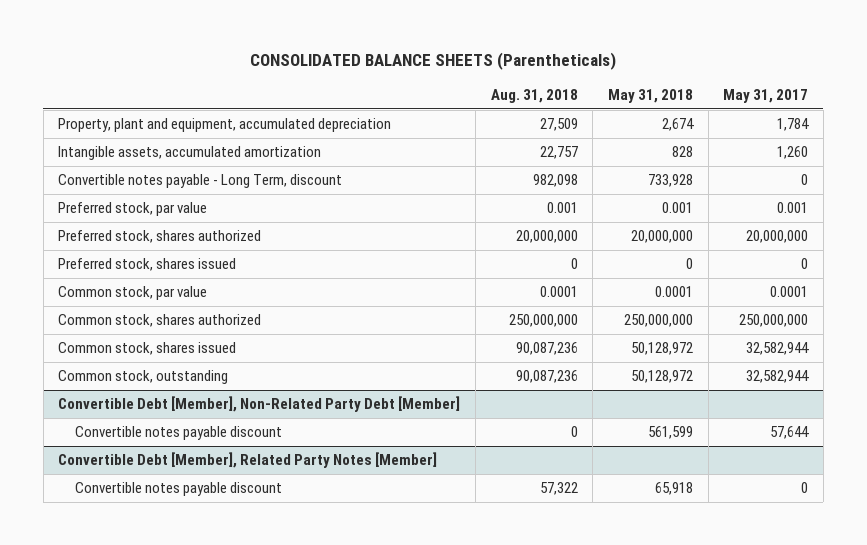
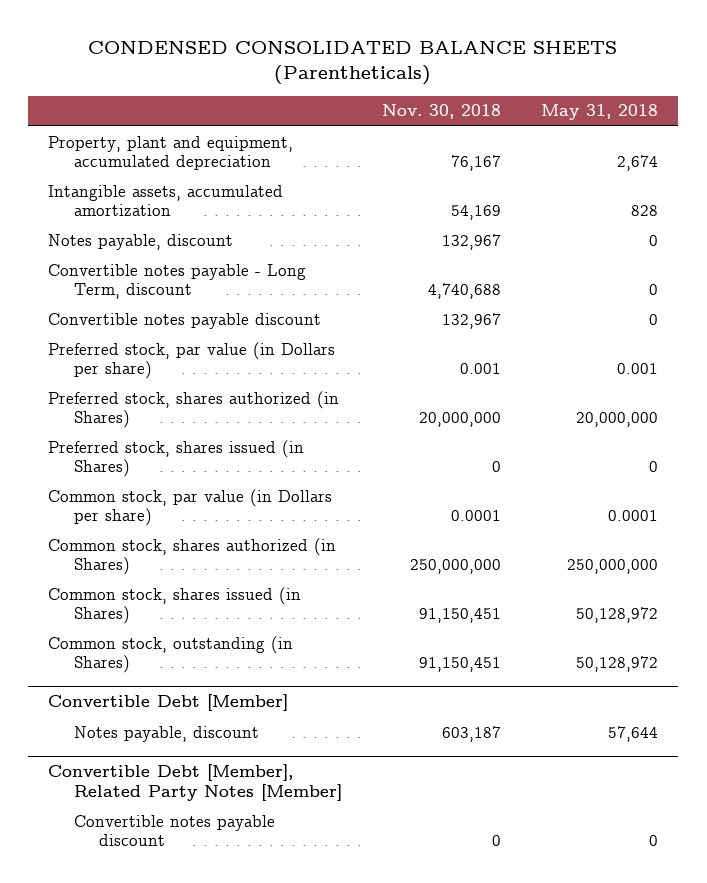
- CONSOLIDATED BALANCE SHEETS (Parentheticals)
+ CONDENSED CONSOLIDATED BALANCE SHEETS (Parentheticals)
- | Aug. 31, 2018 | May 31, 2018 | May 31, 2017
+ | Nov. 30, 2018 | May 31, 2018
- Convertible notes payable - Long Term, discount | 982,098 | 733,928 | 0
- Preferred stock, par value | 0.001 | 0.001 | 0.001
- Preferred stock, shares authorized | 20,000,000 | 20,000,000 | 20,000,000
- Preferred stock, shares issued | 0 | 0 | 0
- Common stock, par value | 0.0001 | 0.0001 | 0.0001
- Common stock, shares authorized | 250,000,000 | 250,000,000 | 250,000,000
- Common stock, shares issued | 90,087,236 | 50,128,972 | 32,582,944
- Common stock, outstanding | 90,087,236 | 50,128,972 | 32,582,944
- Convertible Debt [Member], Non-Related Party Debt [Member]
- Convertible notes payable discount | 0 | 561,599 | 57,644
+ Notes payable, discount | 132,967 | 0
+ Convertible notes payable - Long Term, discount | 4,740,688 | 0
+ Convertible notes payable discount | 132,967 | 0
+ Preferred stock, par value (in Dollars per share) | 0.001 | 0.001
+ Preferred stock, shares authorized (in Shares) | 20,000,000 | 20,000,000
+ Preferred stock, shares issued (in Shares) | 0 | 0
+ Common stock, par value (in Dollars per share) | 0.0001 | 0.0001
+ Common stock, shares authorized (in Shares) | 250,000,000 | 250,000,000
+ Common stock, shares issued (in Shares) | 91,150,451 | 50,128,972
+ Common stock, outstanding (in Shares) | 91,150,451 | 50,128,972
+ Convertible Debt [Member]
+ Notes payable, discount | 603,187 | 57,644
@ Convertible Debt [Member], Related Party Notes [Member]
- Convertible notes payable discount | 57,322 | 65,918 | 0
+ Convertible notes payable discount | 0 | 0

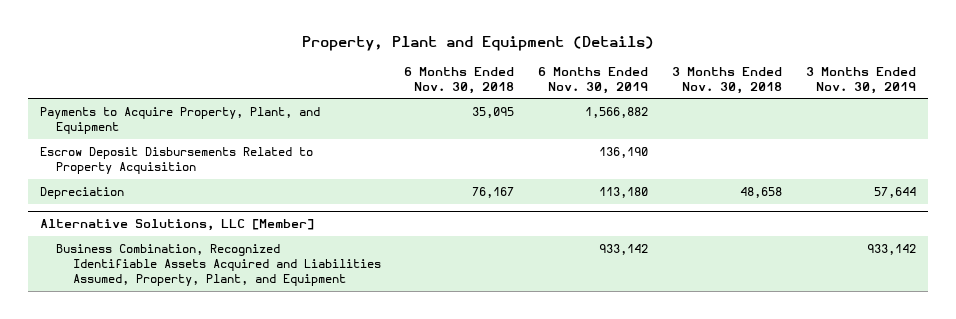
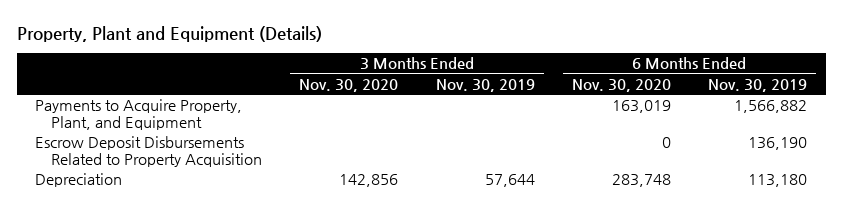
- | 6 Months Ended Nov. 30, 2018 | 6 Months Ended Nov. 30, 2019 | 3 Months Ended Nov. 30, 2018 | 3 Months Ended Nov. 30, 2019
+ | 3 Months Ended Nov. 30, 2020 | 3 Months Ended Nov. 30, 2019 | 6 Months Ended Nov. 30, 2020 | 6 Months Ended Nov. 30, 2019
- Alternative Solutions, LLC [Member]
- Business Combination, Recognized Identifiable Assets Acquired and Liabilities Assumed, Property, Plant, and Equipment | | 933,142 | | 933,142

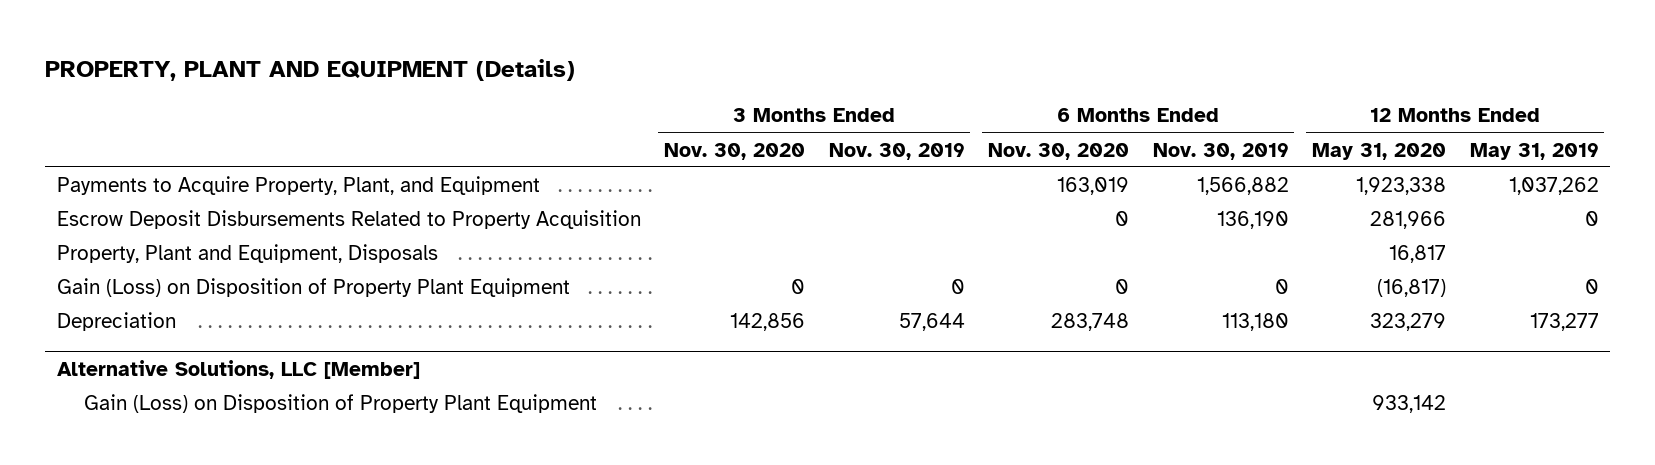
- Property, Plant and Equipment (Details)
+ PROPERTY, PLANT AND EQUIPMENT (Details)
- | 3 Months Ended Nov. 30, 2020 | 3 Months Ended Nov. 30, 2019 | 6 Months Ended Nov. 30, 2020 | 6 Months Ended Nov. 30, 2019
+ | 3 Months Ended Nov. 30, 2020 | 3 Months Ended Nov. 30, 2019 | 6 Months Ended Nov. 30, 2020 | 6 Months Ended Nov. 30, 2019 | 12 Months Ended May 31, 2020 | 12 Months Ended May 31, 2019
+ Property, Plant and Equipment, Disposals | | | | | 16,817 |
+ Gain (Loss) on Disposition of Property Plant Equipment | 0 | 0 | 0 | 0 | (16,817) | 0
+ Alternative Solutions, LLC [Member]
+ Gain (Loss) on Disposition of Property Plant Equipment | | | | | 933,142 |

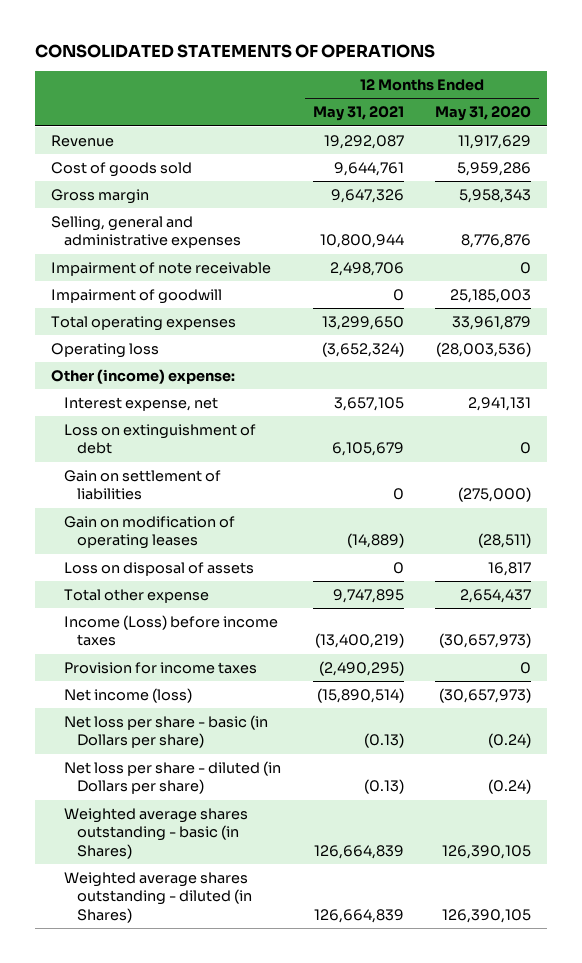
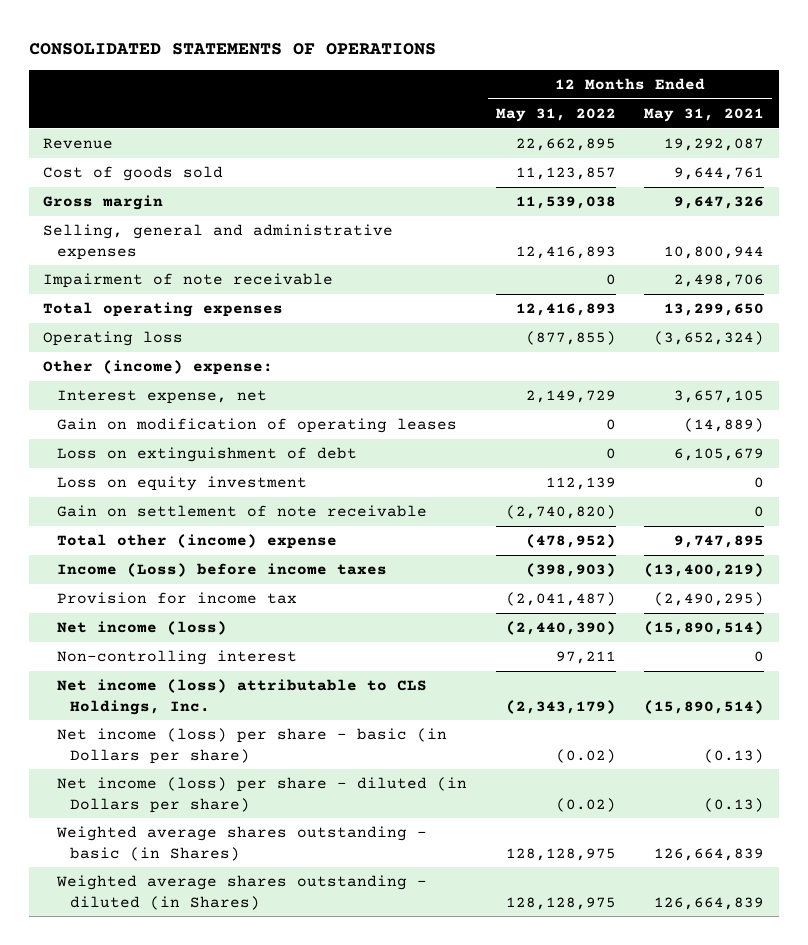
- | 12 Months Ended May 31, 2021 | 12 Months Ended May 31, 2020
+ | 12 Months Ended May 31, 2022 | 12 Months Ended May 31, 2021
- Impairment of goodwill | 0 | 25,185,003
- Gain on settlement of liabilities | 0 | (275,000)
- Loss on disposal of assets | 0 | 16,817
- Total other expense | 9,747,895 | 2,654,437
moved down: Loss on extinguishment of debt | 0 | 6,105,679
+ Loss on equity investment | 112,139 | 0
+ Gain on settlement of note receivable | (2,740,820) | 0
+ Total other (income) expense | (478,952) | 9,747,895
- Provision for income taxes | (2,490,295) | 0
+ Provision for income tax | (2,041,487) | (2,490,295)
- Net loss per share - basic (in Dollars per share) | (0.13) | (0.24)
- Net loss per share - diluted (in Dollars per share) | (0.13) | (0.24)
+ Non-controlling interest | 97,211 | 0
+ Net income (loss) attributable to CLS Holdings, Inc. | (2,343,179) | (15,890,514)
+ Net income (loss) per share - basic (in Dollars per share) | (0.02) | (0.13)
+ Net income (loss) per share - diluted (in Dollars per share) | (0.02) | (0.13)

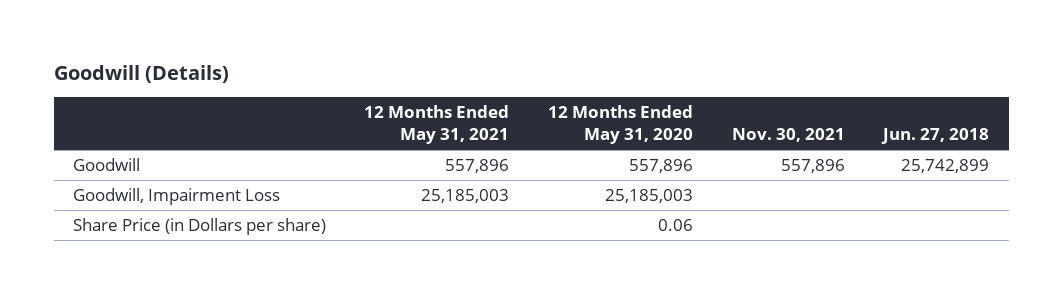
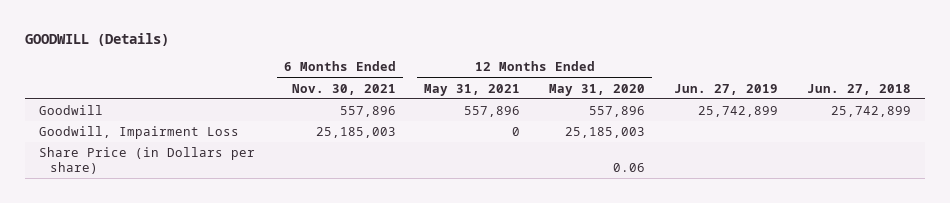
- Goodwill (Details)
+ GOODWILL (Details)
- | 12 Months Ended May 31, 2021 | 12 Months Ended May 31, 2020 | Nov. 30, 2021 | Jun. 27, 2018
+ | 6 Months Ended Nov. 30, 2021 | 12 Months Ended May 31, 2021 | 12 Months Ended May 31, 2020 | Jun. 27, 2019 | Jun. 27, 2018
- Goodwill, Impairment Loss | 25,185,003 | 25,185,003 | |
+ Goodwill, Impairment Loss | 25,185,003 | 0 | 25,185,003 | |

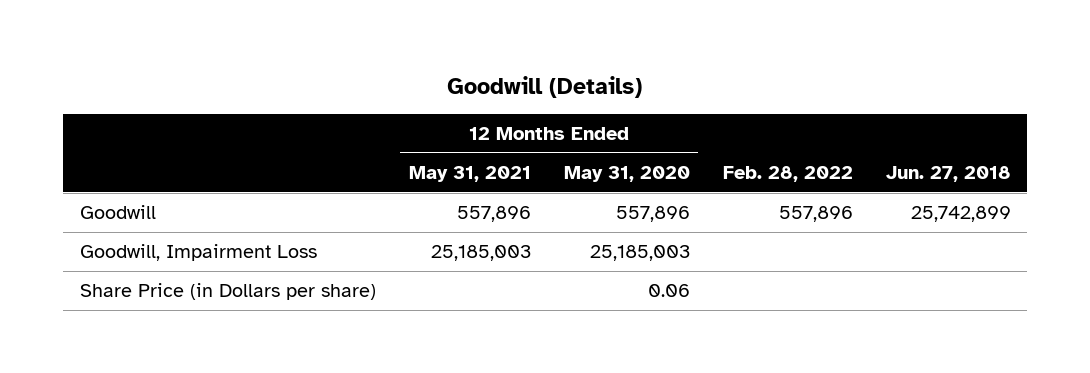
- GOODWILL (Details)
+ Goodwill (Details)
- | 6 Months Ended Nov. 30, 2021 | 12 Months Ended May 31, 2021 | 12 Months Ended May 31, 2020 | Jun. 27, 2019 | Jun. 27, 2018
+ | 12 Months Ended May 31, 2021 | 12 Months Ended May 31, 2020 | Feb. 28, 2022 | Jun. 27, 2018
- Goodwill, Impairment Loss | 25,185,003 | 0 | 25,185,003 | |
+ Goodwill, Impairment Loss | 25,185,003 | 25,185,003 | |

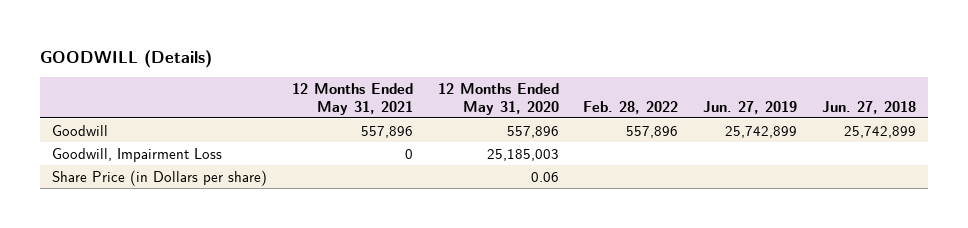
- Goodwill (Details)
+ GOODWILL (Details)
- | 12 Months Ended May 31, 2021 | 12 Months Ended May 31, 2020 | Feb. 28, 2022 | Jun. 27, 2018
+ | 12 Months Ended May 31, 2021 | 12 Months Ended May 31, 2020 | Feb. 28, 2022 | Jun. 27, 2019 | Jun. 27, 2018
- Goodwill, Impairment Loss | 25,185,003 | 25,185,003 | |
+ Goodwill, Impairment Loss | 0 | 25,185,003 | | |

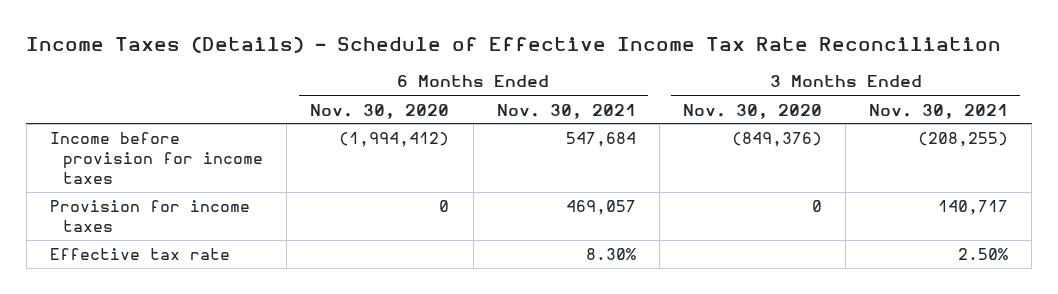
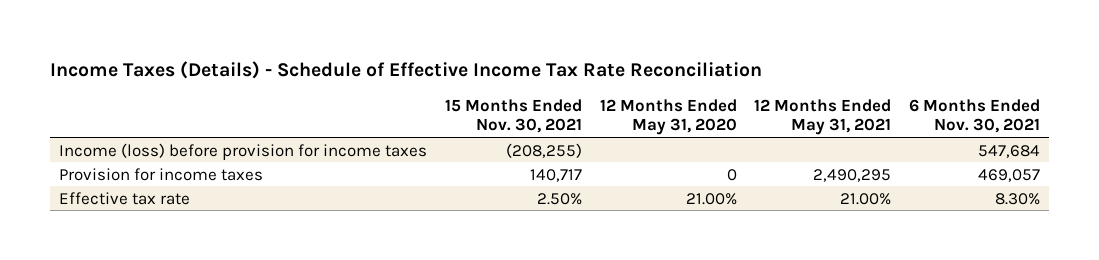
- | 6 Months Ended Nov. 30, 2020 | 6 Months Ended Nov. 30, 2021 | 3 Months Ended Nov. 30, 2020 | 3 Months Ended Nov. 30, 2021
+ | 15 Months Ended Nov. 30, 2021 | 12 Months Ended May 31, 2020 | 12 Months Ended May 31, 2021 | 6 Months Ended Nov. 30, 2021
- Income before provision for income taxes | (1,994,412) | 547,684 | (849,376) | (208,255)
+ Income (loss) before provision for income taxes | (208,255) | | | 547,684

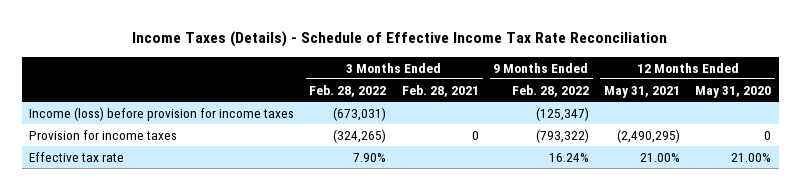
- | 15 Months Ended Nov. 30, 2021 | 12 Months Ended May 31, 2020 | 12 Months Ended May 31, 2021 | 6 Months Ended Nov. 30, 2021
+ | 3 Months Ended Feb. 28, 2022 | 3 Months Ended Feb. 28, 2021 | 9 Months Ended Feb. 28, 2022 | 12 Months Ended May 31, 2021 | 12 Months Ended May 31, 2020
- Provision for income taxes | 140,717 | 0 | 2,490,295 | 469,057
+ Provision for income taxes | (324,265) | 0 | (793,322) | (2,490,295) | 0

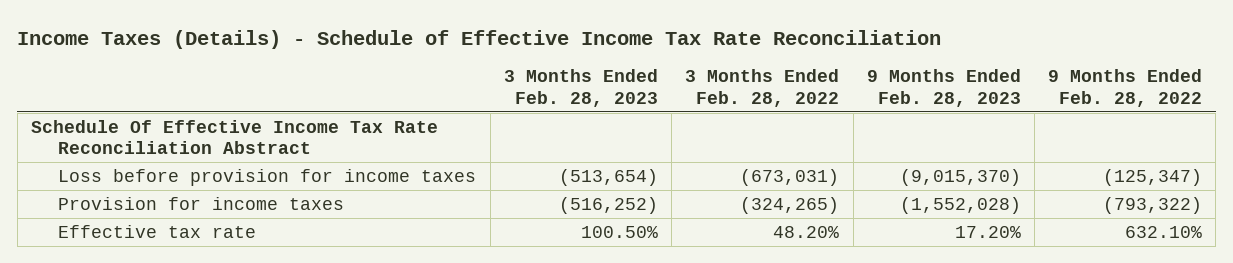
- | 3 Months Ended Feb. 28, 2022 | 3 Months Ended Feb. 28, 2021 | 9 Months Ended Feb. 28, 2022 | 12 Months Ended May 31, 2021 | 12 Months Ended May 31, 2020
+ | 3 Months Ended Feb. 28, 2023 | 3 Months Ended Feb. 28, 2022 | 9 Months Ended Feb. 28, 2023 | 9 Months Ended Feb. 28, 2022
- Income (loss) before provision for income taxes | (673,031) | | (125,347) | |
+ Schedule Of Effective Income Tax Rate Reconciliation Abstract
+ Loss before provision for income taxes | (513,654) | (673,031) | (9,015,370) | (125,347)
- Effective tax rate | 7.90% | | 16.24% | 21.00% | 21.00%
+ Effective tax rate | 100.50% | 48.20% | 17.20% | 632.10%

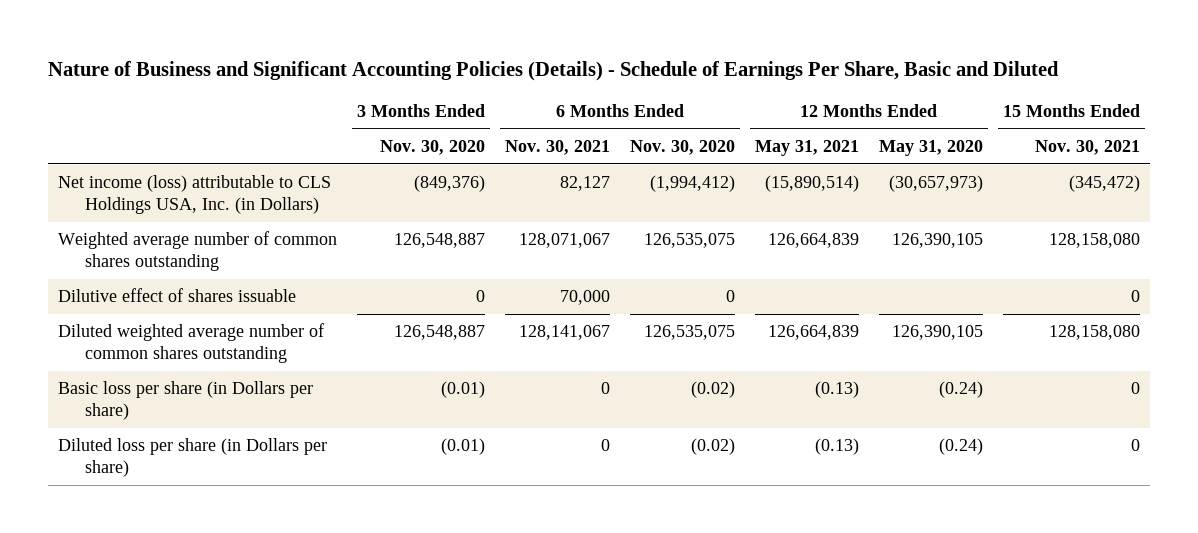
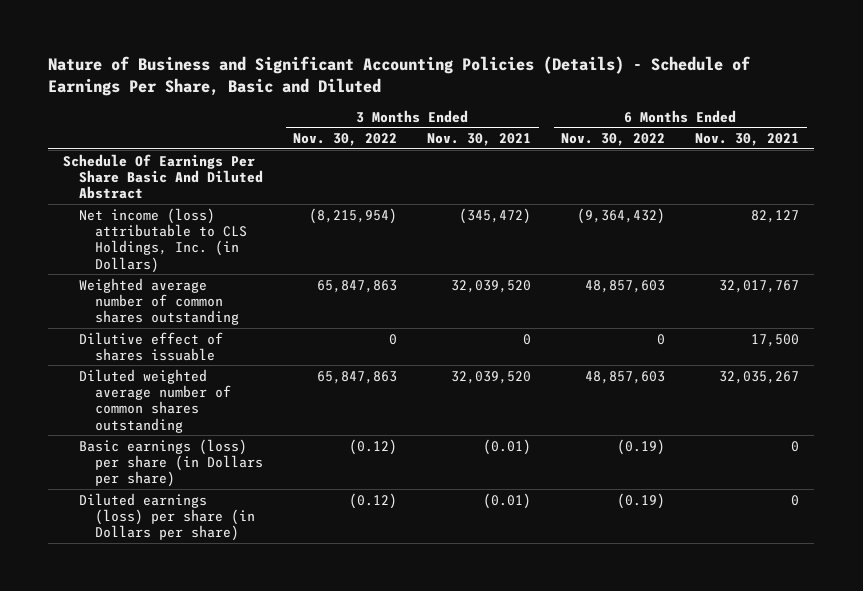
- | 3 Months Ended Nov. 30, 2020 | 6 Months Ended Nov. 30, 2021 | 6 Months Ended Nov. 30, 2020 | 12 Months Ended May 31, 2021 | 12 Months Ended May 31, 2020 | 15 Months Ended Nov. 30, 2021
+ | 3 Months Ended Nov. 30, 2022 | 3 Months Ended Nov. 30, 2021 | 6 Months Ended Nov. 30, 2022 | 6 Months Ended Nov. 30, 2021
- Net income (loss) attributable to CLS Holdings USA, Inc. (in Dollars) | (849,376) | 82,127 | (1,994,412) | (15,890,514) | (30,657,973) | (345,472)
- Weighted average number of common shares outstanding | 126,548,887 | 128,071,067 | 126,535,075 | 126,664,839 | 126,390,105 | 128,158,080
- Dilutive effect of shares issuable | 0 | 70,000 | 0 | | | 0
- Diluted weighted average number of common shares outstanding | 126,548,887 | 128,141,067 | 126,535,075 | 126,664,839 | 126,390,105 | 128,158,080
- Basic loss per share (in Dollars per share) | (0.01) | 0 | (0.02) | (0.13) | (0.24) | 0
- Diluted loss per share (in Dollars per share) | (0.01) | 0 | (0.02) | (0.13) | (0.24) | 0
+ Schedule Of Earnings Per Share Basic And Diluted Abstract
+ Net income (loss) attributable to CLS Holdings, Inc. (in Dollars) | (8,215,954) | (345,472) | (9,364,432) | 82,127
+ Weighted average number of common shares outstanding | 65,847,863 | 32,039,520 | 48,857,603 | 32,017,767
+ Dilutive effect of shares issuable | 0 | 0 | 0 | 17,500
+ Diluted weighted average number of common shares outstanding | 65,847,863 | 32,039,520 | 48,857,603 | 32,035,267
+ Basic earnings (loss) per share (in Dollars per share) | (0.12) | (0.01) | (0.19) | 0
+ Diluted earnings (loss) per share (in Dollars per share) | (0.12) | (0.01) | (0.19) | 0

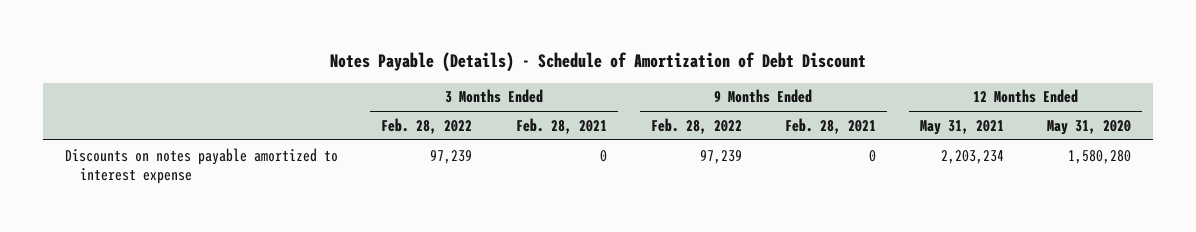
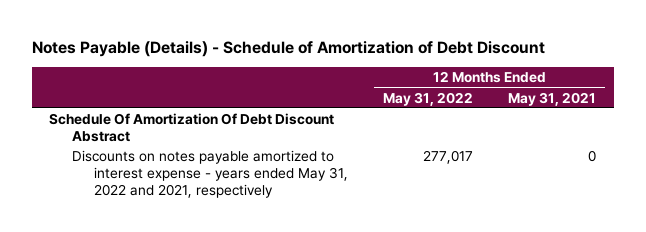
- | 3 Months Ended Feb. 28, 2022 | 3 Months Ended Feb. 28, 2021 | 9 Months Ended Feb. 28, 2022 | 9 Months Ended Feb. 28, 2021 | 12 Months Ended May 31, 2021 | 12 Months Ended May 31, 2020
+ | 12 Months Ended May 31, 2022 | 12 Months Ended May 31, 2021
- Discounts on notes payable amortized to interest expense | 97,239 | 0 | 97,239 | 0 | 2,203,234 | 1,580,280
+ Schedule Of Amortization Of Debt Discount Abstract
+ Discounts on notes payable amortized to interest expense - years ended May 31, 2022 and 2021, respectively | 277,017 | 0

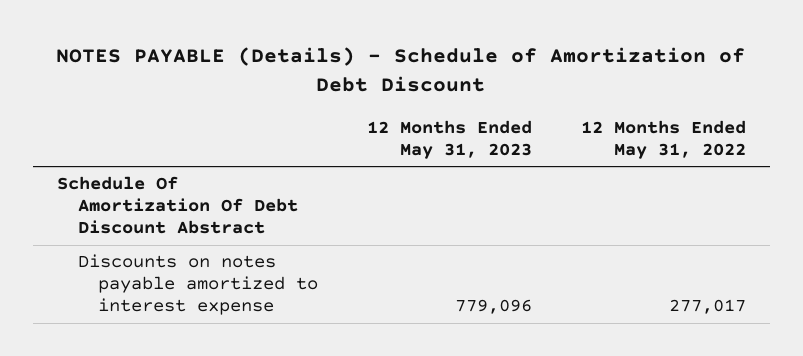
- Notes Payable (Details) - Schedule of Amortization of Debt Discount
+ NOTES PAYABLE (Details) - Schedule of Amortization of Debt Discount
- | 12 Months Ended May 31, 2022 | 12 Months Ended May 31, 2021
+ | 12 Months Ended May 31, 2023 | 12 Months Ended May 31, 2022
- Discounts on notes payable amortized to interest expense - years ended May 31, 2022 and 2021, respectively | 277,017 | 0
+ Discounts on notes payable amortized to interest expense | 779,096 | 277,017

